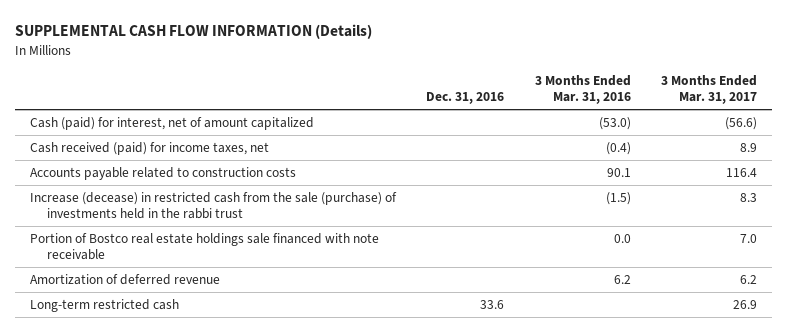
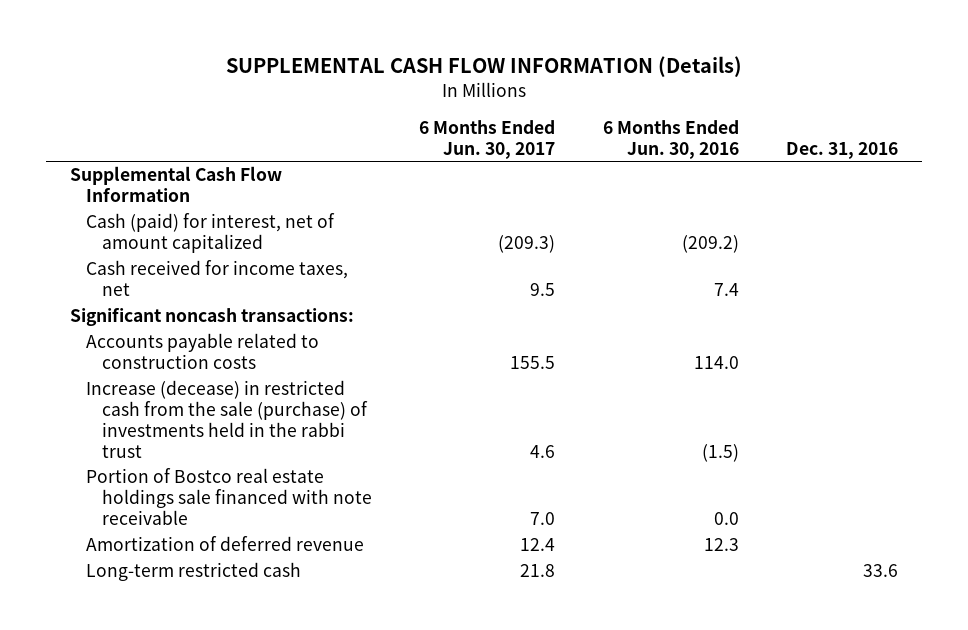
- | Dec. 31, 2016 | 3 Months Ended Mar. 31, 2016 | 3 Months Ended Mar. 31, 2017
+ | 6 Months Ended Jun. 30, 2017 | 6 Months Ended Jun. 30, 2016 | Dec. 31, 2016
+ Supplemental Cash Flow Information
- Cash received (paid) for income taxes, net | | (0.4) | 8.9
+ Cash received for income taxes, net | 9.5 | 7.4 |
+ Significant noncash transactions:

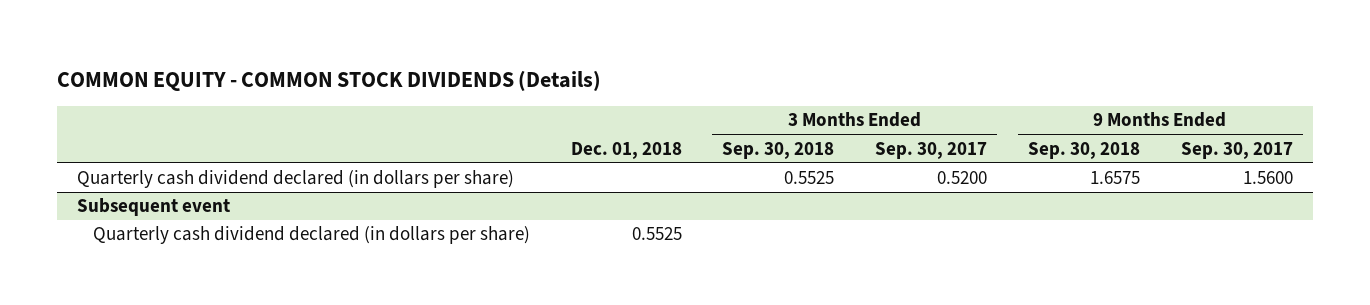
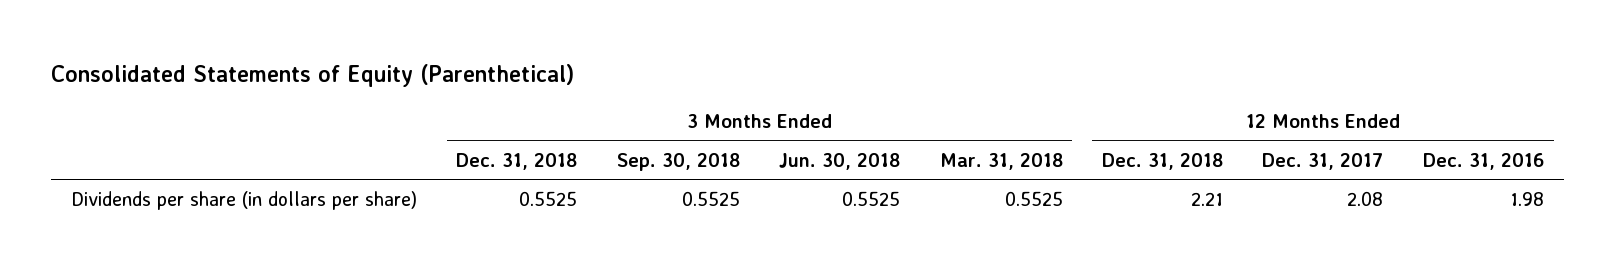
- COMMON EQUITY - COMMON STOCK DIVIDENDS (Details)
+ Consolidated Statements of Equity (Parenthetical)
- | Dec. 01, 2018 | 3 Months Ended Sep. 30, 2018 | 3 Months Ended Sep. 30, 2017 | 9 Months Ended Sep. 30, 2018 | 9 Months Ended Sep. 30, 2017
+ | 3 Months Ended Dec. 31, 2018 | 3 Months Ended Sep. 30, 2018 | 3 Months Ended Jun. 30, 2018 | 3 Months Ended Mar. 31, 2018 | 12 Months Ended Dec. 31, 2018 | 12 Months Ended Dec. 31, 2017 | 12 Months Ended Dec. 31, 2016
- Quarterly cash dividend declared (in dollars per share) | | 0.5525 | 0.5200 | 1.6575 | 1.5600
- Subsequent event
- Quarterly cash dividend declared (in dollars per share) | 0.5525 | | | |
+ Dividends per share (in dollars per share) | 0.5525 | 0.5525 | 0.5525 | 0.5525 | 2.21 | 2.08 | 1.98

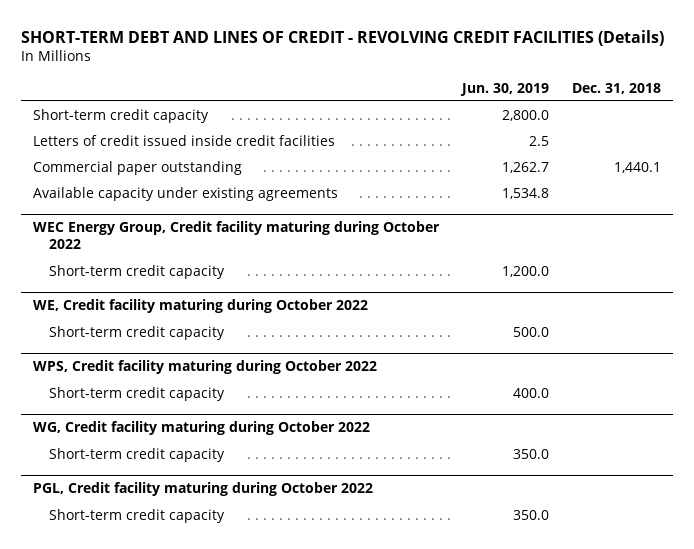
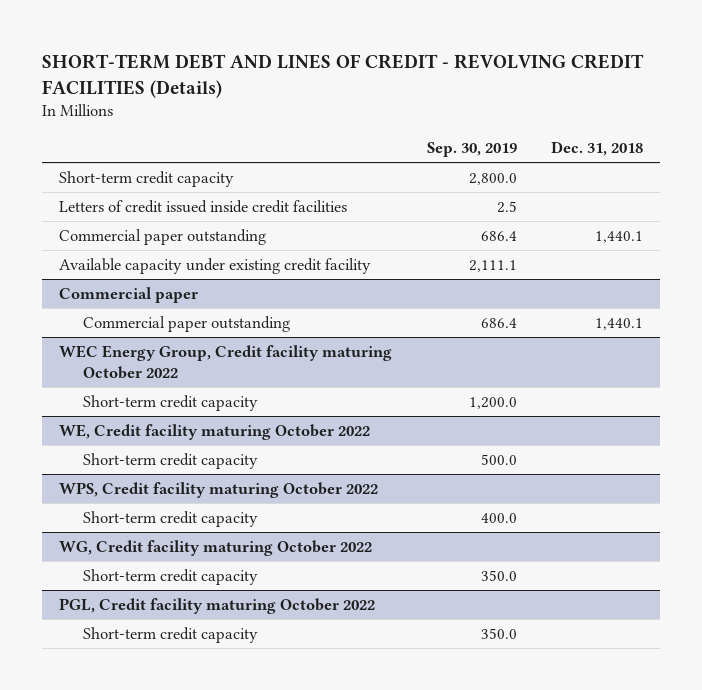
- | Jun. 30, 2019 | Dec. 31, 2018
+ | Sep. 30, 2019 | Dec. 31, 2018
- Available capacity under existing agreements | 1,534.8 |
- WEC Energy Group, Credit facility maturing during October 2022
+ Available capacity under existing credit facility | 2,111.1 |
+ Commercial paper
+ Commercial paper outstanding | 686.4 | 1,440.1
+ WEC Energy Group, Credit facility maturing October 2022
- WE, Credit facility maturing during October 2022
+ WE, Credit facility maturing October 2022
- WPS, Credit facility maturing during October 2022
+ WPS, Credit facility maturing October 2022
- WG, Credit facility maturing during October 2022
+ WG, Credit facility maturing October 2022
- PGL, Credit facility maturing during October 2022
+ PGL, Credit facility maturing October 2022

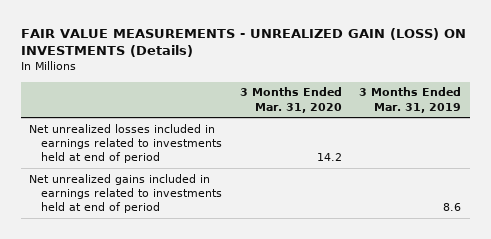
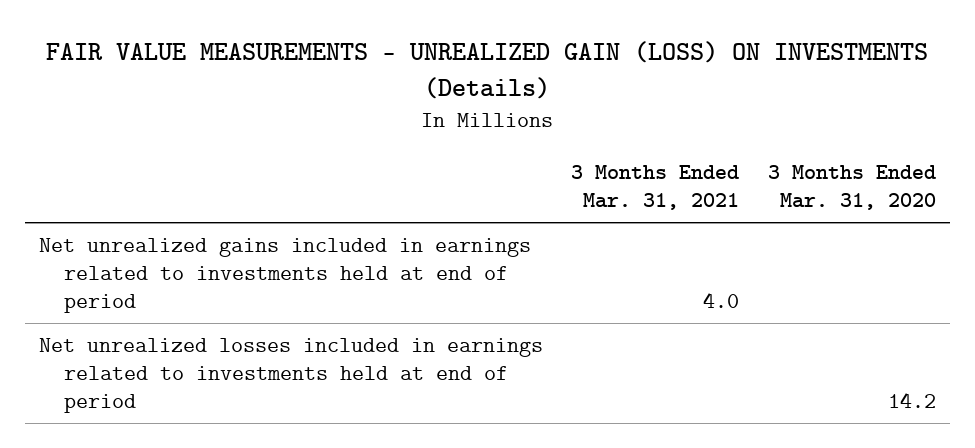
- | 3 Months Ended Mar. 31, 2020 | 3 Months Ended Mar. 31, 2019
+ | 3 Months Ended Mar. 31, 2021 | 3 Months Ended Mar. 31, 2020
moved down: Net unrealized losses included in earnings related to investments held at end of period | | 14.2

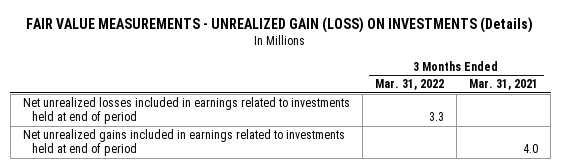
- | 3 Months Ended Mar. 31, 2021 | 3 Months Ended Mar. 31, 2020
+ | 3 Months Ended Mar. 31, 2022 | 3 Months Ended Mar. 31, 2021
moved down: Net unrealized gains included in earnings related to investments held at end of period | | 4.0

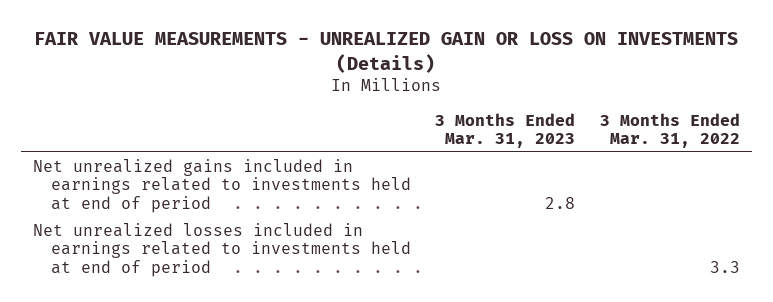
- FAIR VALUE MEASUREMENTS - UNREALIZED GAIN (LOSS) ON INVESTMENTS (Details)
+ FAIR VALUE MEASUREMENTS - UNREALIZED GAIN OR LOSS ON INVESTMENTS (Details)
- | 3 Months Ended Mar. 31, 2022 | 3 Months Ended Mar. 31, 2021
+ | 3 Months Ended Mar. 31, 2023 | 3 Months Ended Mar. 31, 2022
moved down: Net unrealized losses included in earnings related to investments held at end of period | | 3.3

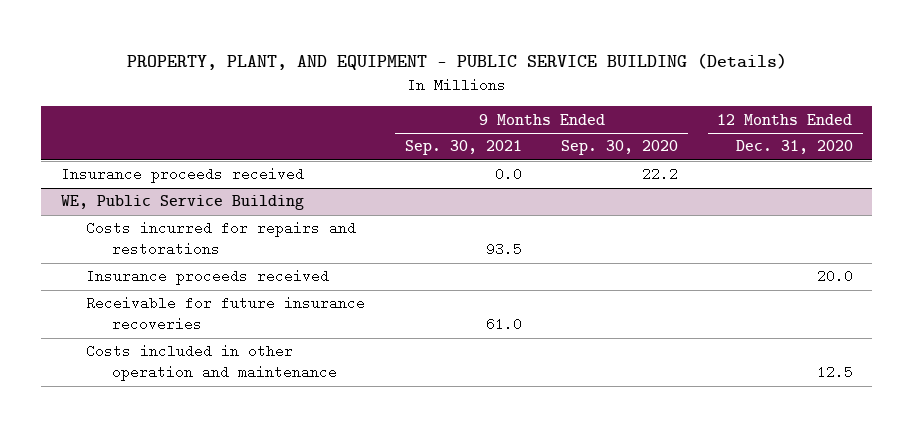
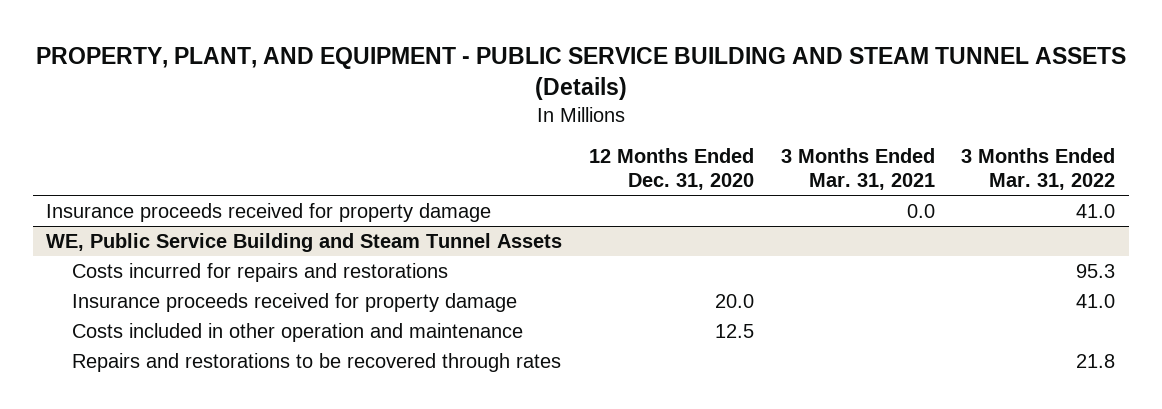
- PROPERTY, PLANT, AND EQUIPMENT - PUBLIC SERVICE BUILDING (Details)
+ PROPERTY, PLANT, AND EQUIPMENT - PUBLIC SERVICE BUILDING AND STEAM TUNNEL ASSETS (Details)
- | 9 Months Ended Sep. 30, 2021 | 9 Months Ended Sep. 30, 2020 | 12 Months Ended Dec. 31, 2020
+ | 12 Months Ended Dec. 31, 2020 | 3 Months Ended Mar. 31, 2021 | 3 Months Ended Mar. 31, 2022
- Insurance proceeds received | 0.0 | 22.2 |
- WE, Public Service Building
+ Insurance proceeds received for property damage | | 0.0 | 41.0
+ WE, Public Service Building and Steam Tunnel Assets
- Insurance proceeds received | | | 20.0
- Receivable for future insurance recoveries | 61.0 | |
+ Insurance proceeds received for property damage | 20.0 | | 41.0
+ Repairs and restorations to be recovered through rates | | | 21.8

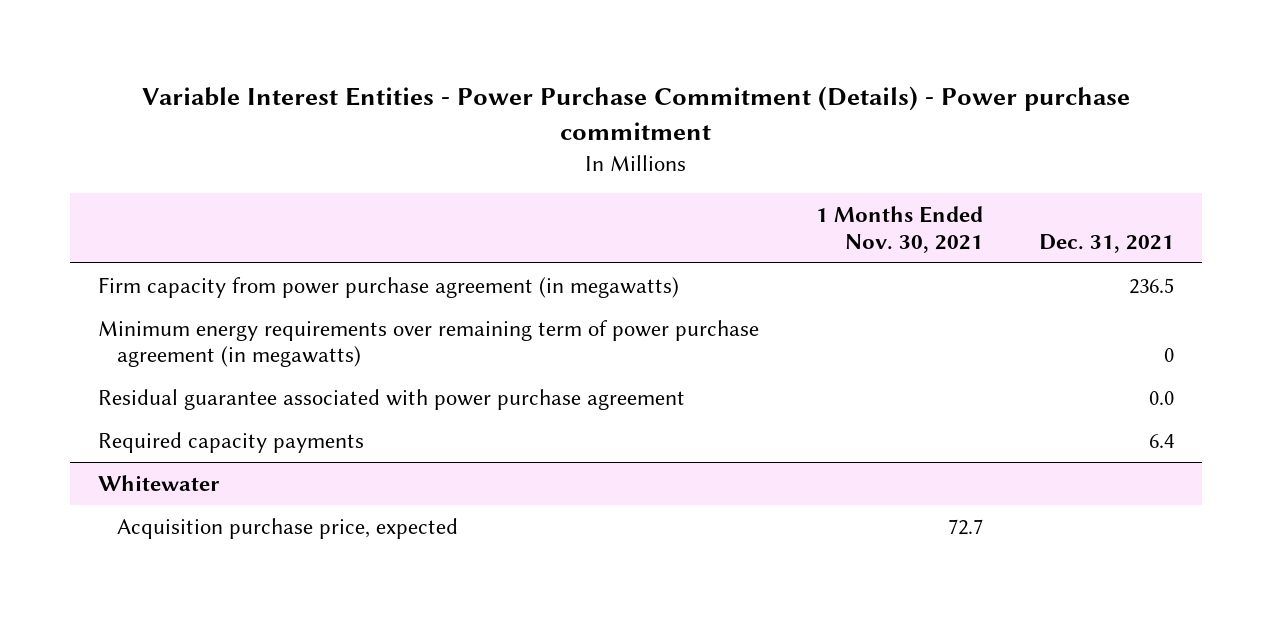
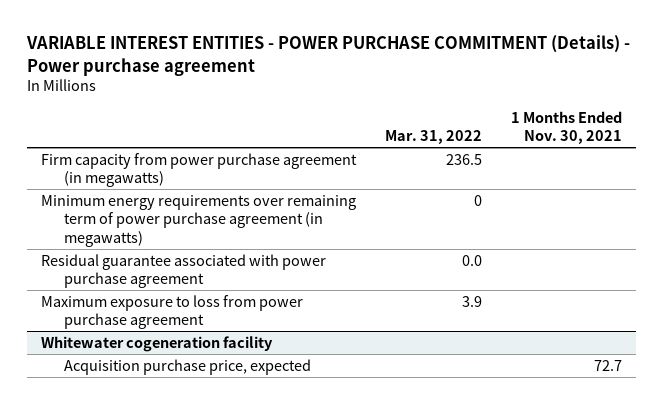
- Variable Interest Entities - Power Purchase Commitment (Details) - Power purchase commitment
+ VARIABLE INTEREST ENTITIES - POWER PURCHASE COMMITMENT (Details) - Power purchase agreement
- | 1 Months Ended Nov. 30, 2021 | Dec. 31, 2021
+ | Mar. 31, 2022 | 1 Months Ended Nov. 30, 2021
- Required capacity payments | | 6.4
- Whitewater
+ Maximum exposure to loss from power purchase agreement | 3.9 |
+ Whitewater cogeneration facility

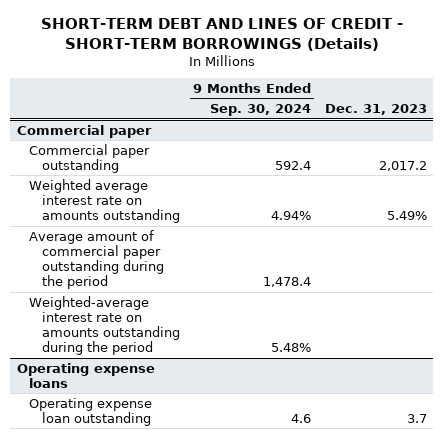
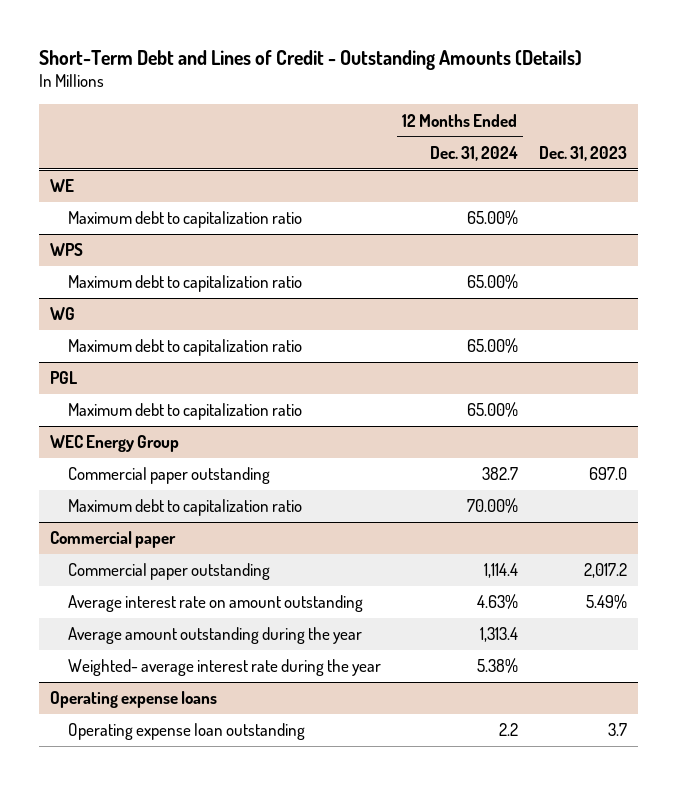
- SHORT-TERM DEBT AND LINES OF CREDIT - SHORT-TERM BORROWINGS (Details)
+ Short-Term Debt and Lines of Credit - Outstanding Amounts (Details)
- | 9 Months Ended Sep. 30, 2024 | Dec. 31, 2023
+ | 12 Months Ended Dec. 31, 2024 | Dec. 31, 2023
+ WE
+ Maximum debt to capitalization ratio | 65.00% |
+ WPS
+ Maximum debt to capitalization ratio | 65.00% |
+ WG
+ Maximum debt to capitalization ratio | 65.00% |
+ PGL
+ Maximum debt to capitalization ratio | 65.00% |
+ WEC Energy Group
+ Commercial paper outstanding | 382.7 | 697.0
+ Maximum debt to capitalization ratio | 70.00% |
@ Commercial paper
- Weighted average interest rate on amounts outstanding | 4.94% | 5.49%
- Average amount of commercial paper outstanding during the period | 1,478.4 |
- Weighted-average interest rate on amounts outstanding during the period | 5.48% |
+ Average interest rate on amount outstanding | 4.63% | 5.49%
+ Average amount outstanding during the year | 1,313.4 |
+ Weighted- average interest rate during the year | 5.38% |

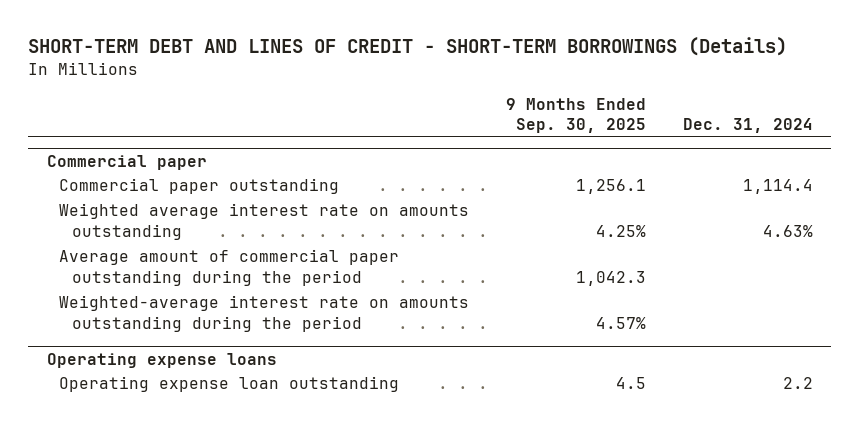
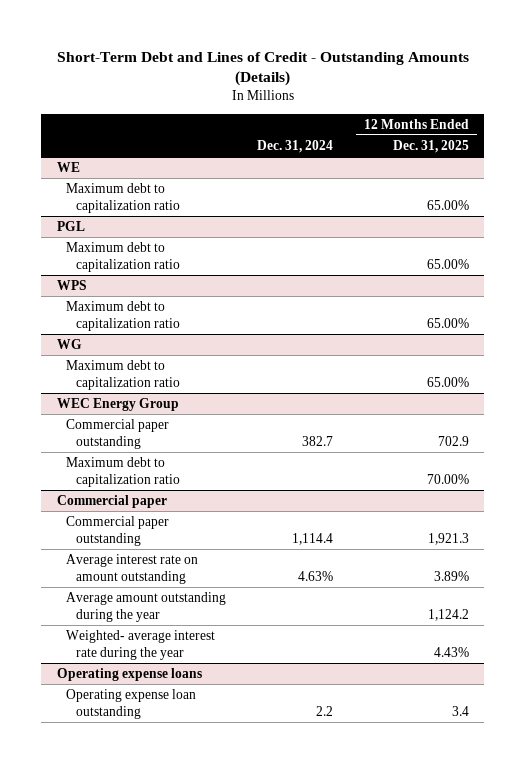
- SHORT-TERM DEBT AND LINES OF CREDIT - SHORT-TERM BORROWINGS (Details)
+ Short-Term Debt and Lines of Credit - Outstanding Amounts (Details)
- | 9 Months Ended Sep. 30, 2025 | Dec. 31, 2024
+ | Dec. 31, 2024 | 12 Months Ended Dec. 31, 2025
+ WE
+ Maximum debt to capitalization ratio | | 65.00%
+ PGL
+ Maximum debt to capitalization ratio | | 65.00%
+ WPS
+ Maximum debt to capitalization ratio | | 65.00%
+ WG
+ Maximum debt to capitalization ratio | | 65.00%
+ WEC Energy Group
+ Commercial paper outstanding | 382.7 | 702.9
+ Maximum debt to capitalization ratio | | 70.00%
@ Commercial paper
- Weighted average interest rate on amounts outstanding | 4.25% | 4.63%
- Average amount of commercial paper outstanding during the period | 1,042.3 |
- Weighted-average interest rate on amounts outstanding during the period | 4.57% |
+ Average interest rate on amount outstanding | 4.63% | 3.89%
+ Average amount outstanding during the year | | 1,124.2
+ Weighted- average interest rate during the year | | 4.43%

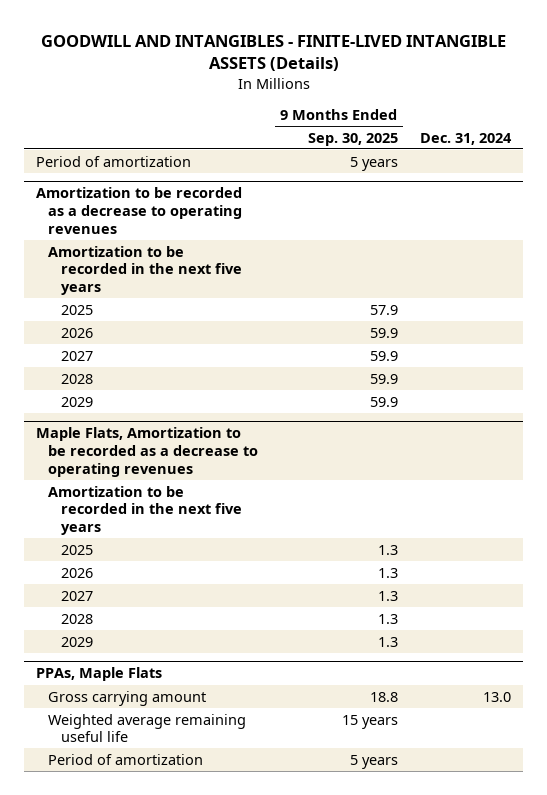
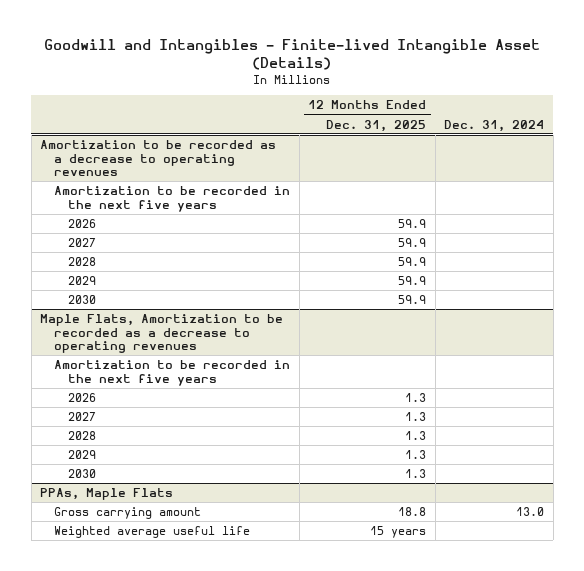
- GOODWILL AND INTANGIBLES - FINITE-LIVED INTANGIBLE ASSETS (Details)
+ Goodwill and Intangibles - Finite-lived Intangible Asset (Details)
- | 9 Months Ended Sep. 30, 2025 | Dec. 31, 2024
+ | 12 Months Ended Dec. 31, 2025 | Dec. 31, 2024
- Period of amortization | 5 years |
@ Amortization to be recorded as a decrease to operating revenues
- 2025 | 57.9 |
+ 2030 | 59.9 |
@ Maple Flats, Amortization to be recorded as a decrease to operating revenues
- 2025 | 1.3 |
+ 2030 | 1.3 |
@ PPAs, Maple Flats
- Weighted average remaining useful life | 15 years |
- Period of amortization | 5 years |
+ Weighted average useful life | 15 years |

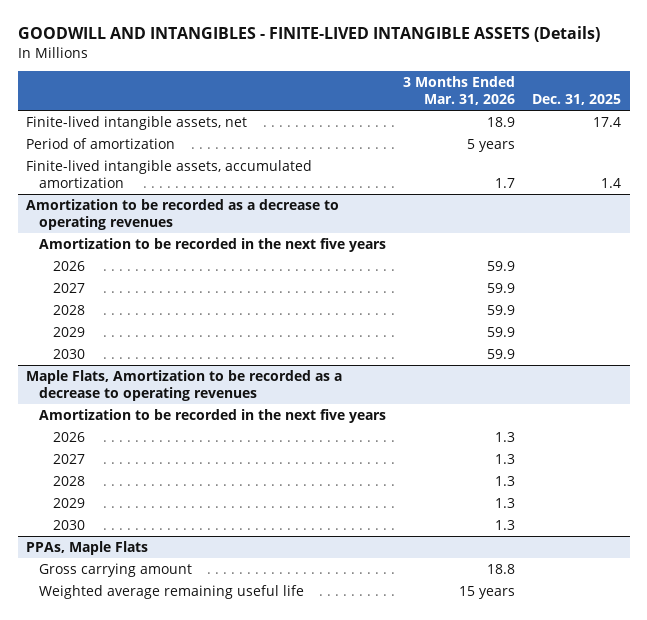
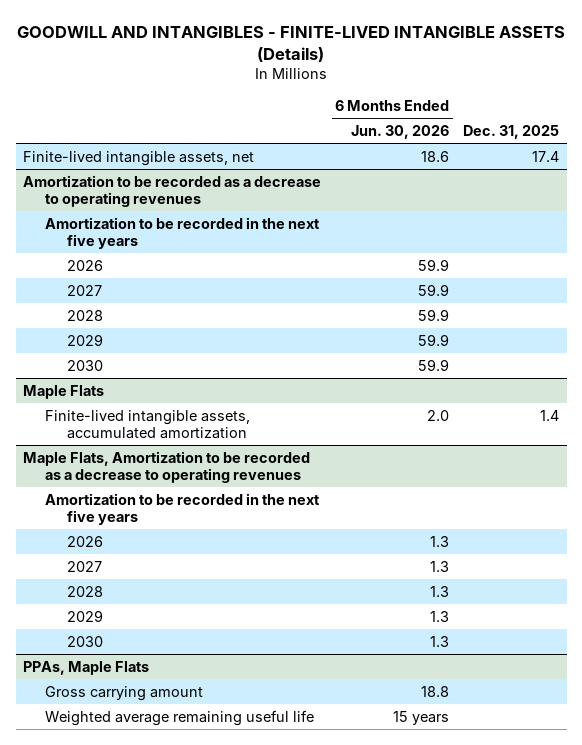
- | 3 Months Ended Mar. 31, 2026 | Dec. 31, 2025
+ | 6 Months Ended Jun. 30, 2026 | Dec. 31, 2025
- Period of amortization | 5 years |
- Finite-lived intangible assets, accumulated amortization | 1.7 | 1.4
+ Maple Flats
+ Finite-lived intangible assets, accumulated amortization | 2.0 | 1.4

